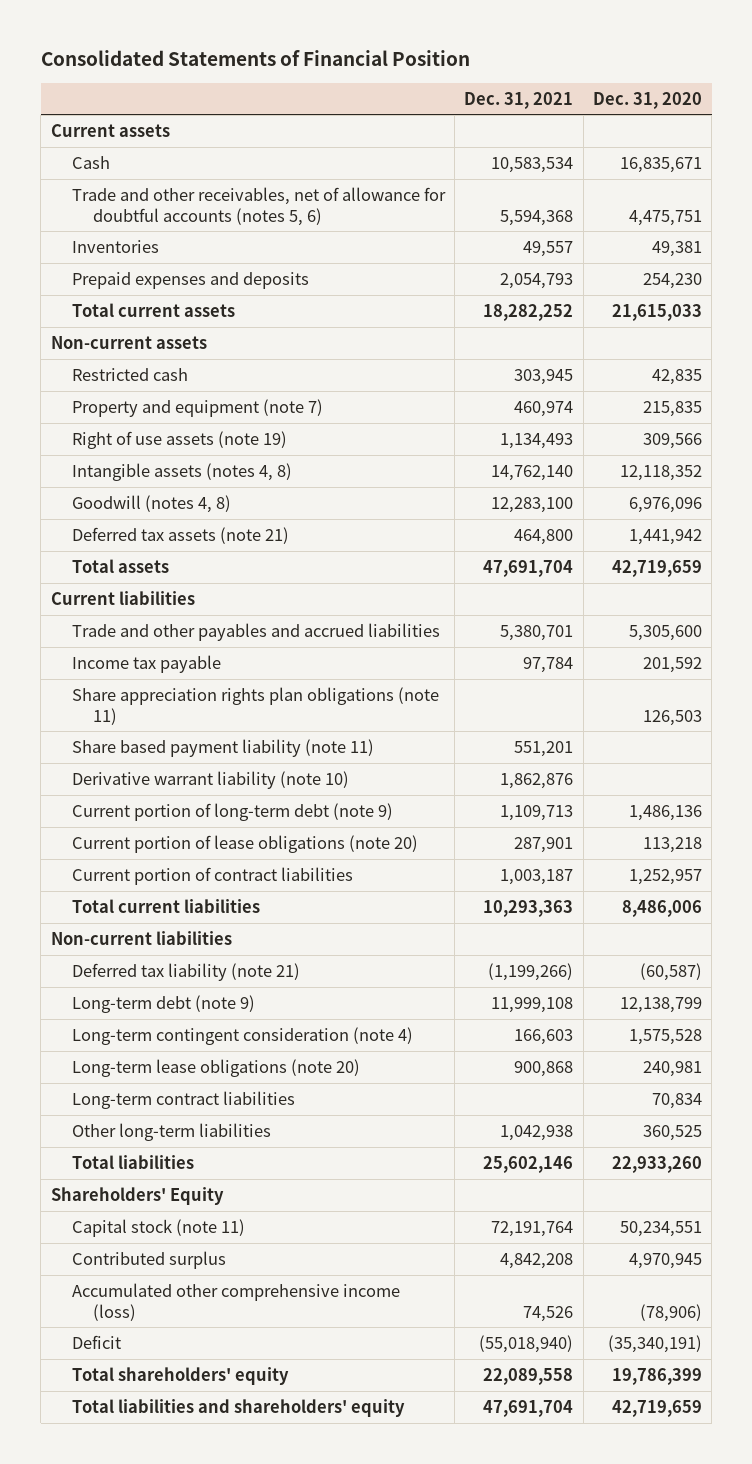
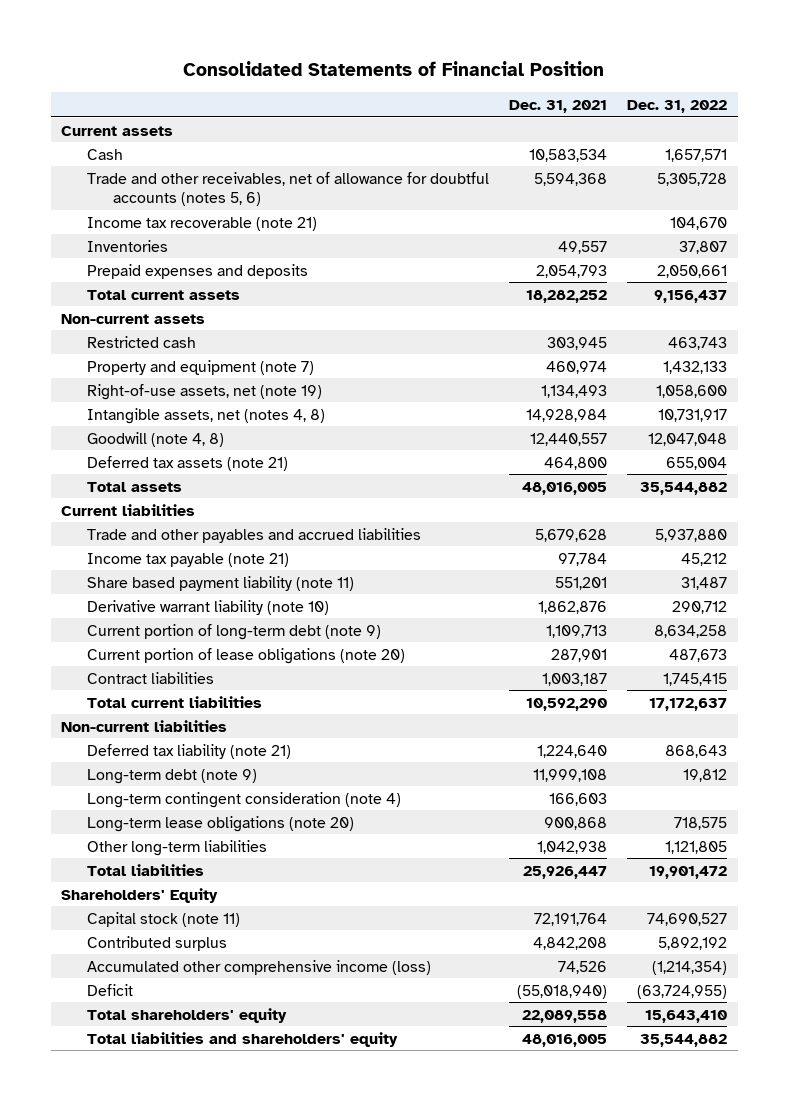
- | Dec. 31, 2021 | Dec. 31, 2020
+ | Dec. 31, 2021 | Dec. 31, 2022
+ Income tax recoverable (note 21) | | 104,670
- Right of use assets (note 19) | 1,134,493 | 309,566
- Intangible assets (notes 4, 8) | 14,762,140 | 12,118,352
- Goodwill (notes 4, 8) | 12,283,100 | 6,976,096
+ Right-of-use assets, net (note 19) | 1,134,493 | 1,058,600
+ Intangible assets, net (notes 4, 8) | 14,928,984 | 10,731,917
+ Goodwill (note 4, 8) | 12,440,557 | 12,047,048
- Total assets | 47,691,704 | 42,719,659
+ Total assets | 48,016,005 | 35,544,882
- Trade and other payables and accrued liabilities | 5,380,701 | 5,305,600
- Income tax payable | 97,784 | 201,592
- Share appreciation rights plan obligations (note 11) | | 126,503
+ Trade and other payables and accrued liabilities | 5,679,628 | 5,937,880
+ Income tax payable (note 21) | 97,784 | 45,212
- Current portion of contract liabilities | 1,003,187 | 1,252,957
- Total current liabilities | 10,293,363 | 8,486,006
+ Contract liabilities | 1,003,187 | 1,745,415
+ Total current liabilities | 10,592,290 | 17,172,637
- Deferred tax liability (note 21) | (1,199,266) | (60,587)
+ Deferred tax liability (note 21) | 1,224,640 | 868,643
- Long-term contract liabilities | | 70,834
- Total liabilities | 25,602,146 | 22,933,260
+ Total liabilities | 25,926,447 | 19,901,472
- Total liabilities and shareholders' equity | 47,691,704 | 42,719,659
+ Total liabilities and shareholders' equity | 48,016,005 | 35,544,882

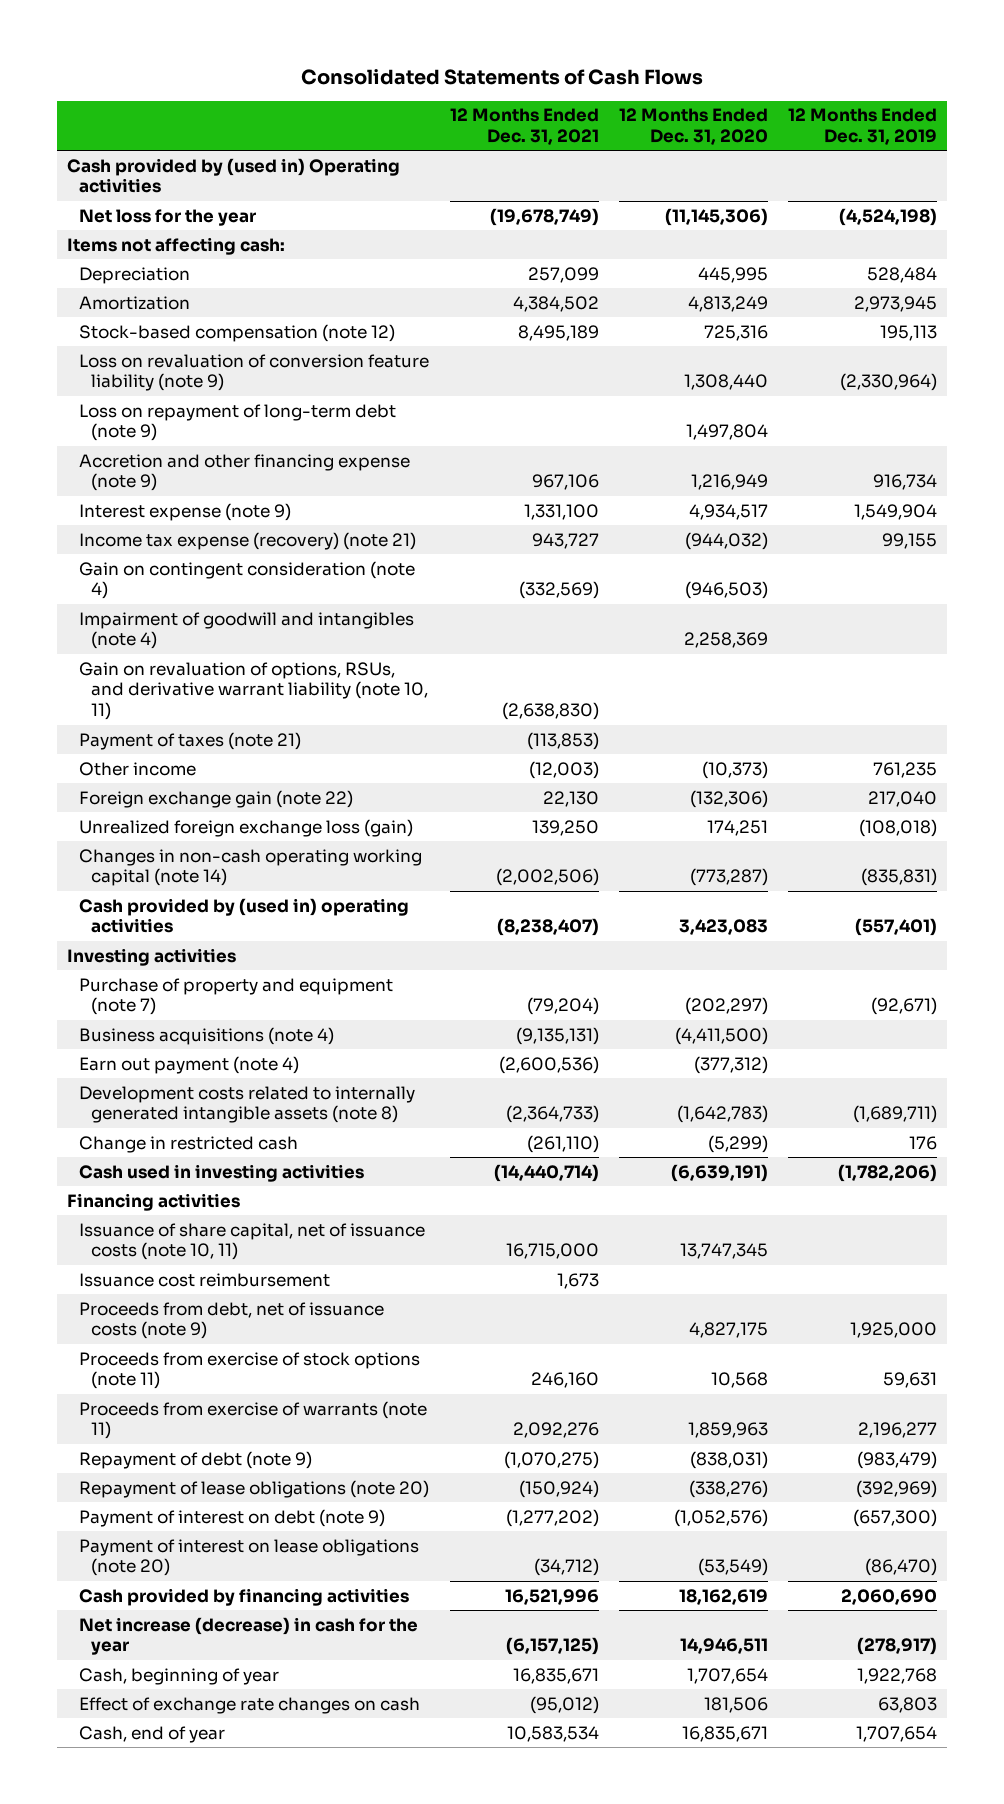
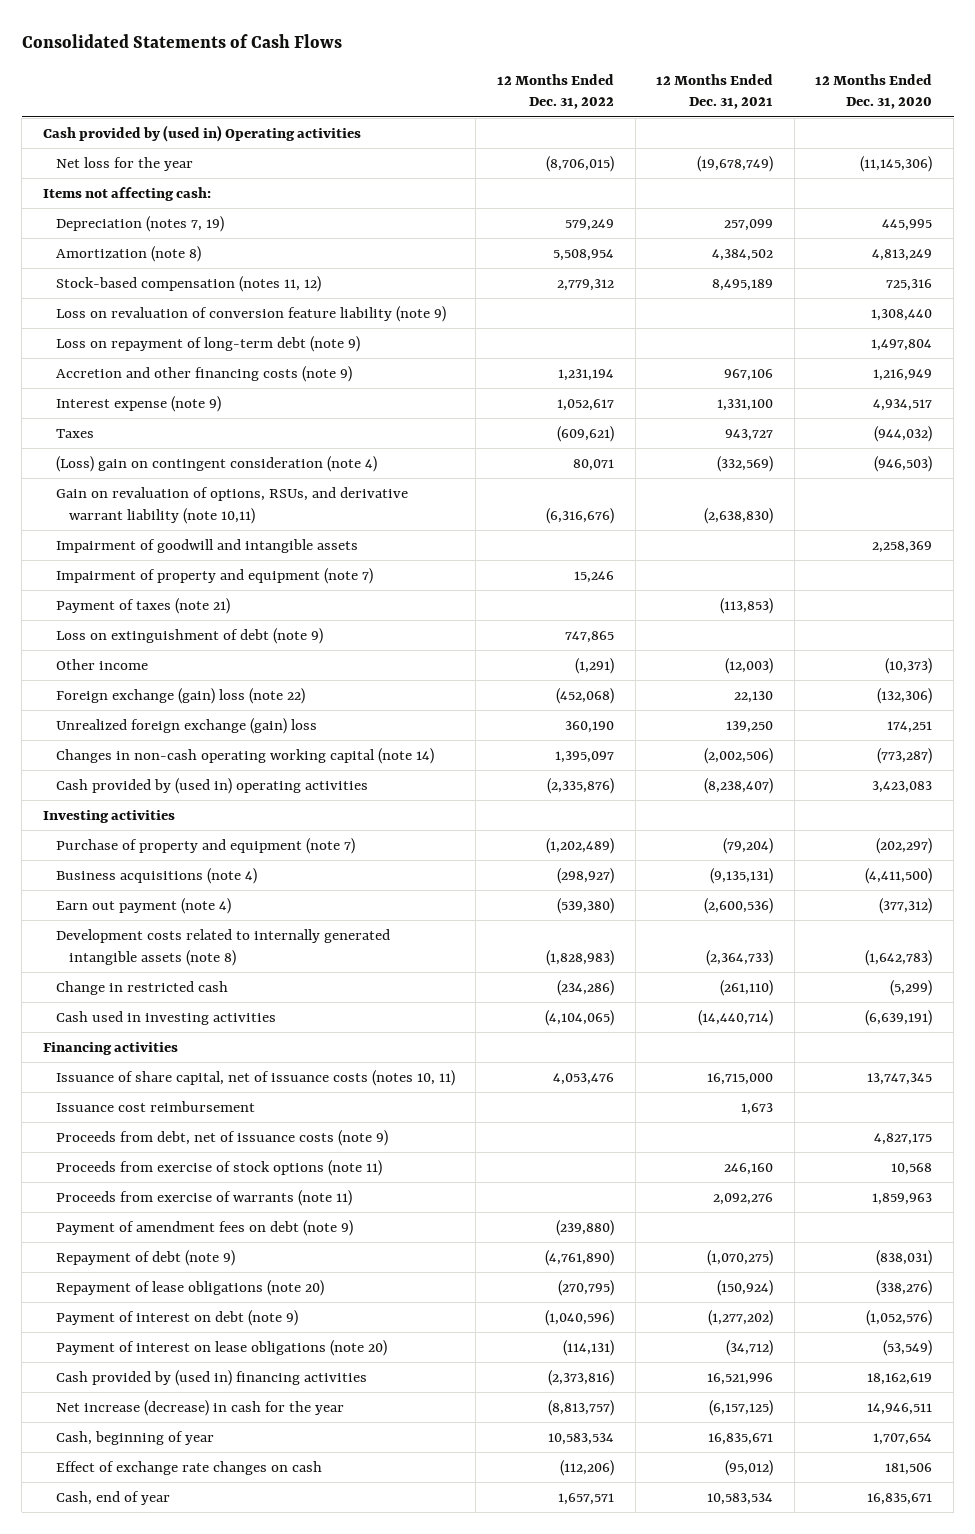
- | 12 Months Ended Dec. 31, 2021 | 12 Months Ended Dec. 31, 2020 | 12 Months Ended Dec. 31, 2019
+ | 12 Months Ended Dec. 31, 2022 | 12 Months Ended Dec. 31, 2021 | 12 Months Ended Dec. 31, 2020
- Depreciation | 257,099 | 445,995 | 528,484
- Amortization | 4,384,502 | 4,813,249 | 2,973,945
- Stock-based compensation (note 12) | 8,495,189 | 725,316 | 195,113
+ Depreciation (notes 7, 19) | 579,249 | 257,099 | 445,995
+ Amortization (note 8) | 5,508,954 | 4,384,502 | 4,813,249
+ Stock-based compensation (notes 11, 12) | 2,779,312 | 8,495,189 | 725,316
- Accretion and other financing expense (note 9) | 967,106 | 1,216,949 | 916,734
+ Accretion and other financing costs (note 9) | 1,231,194 | 967,106 | 1,216,949
- Income tax expense (recovery) (note 21) | 943,727 | (944,032) | 99,155
- Gain on contingent consideration (note 4) | (332,569) | (946,503) |
- Impairment of goodwill and intangibles (note 4) | | 2,258,369 |
- Gain on revaluation of options, RSUs, and derivative warrant liability (note 10, 11) | (2,638,830) | |
+ Taxes | (609,621) | 943,727 | (944,032)
+ (Loss) gain on contingent consideration (note 4) | 80,071 | (332,569) | (946,503)
+ Gain on revaluation of options, RSUs, and derivative warrant liability (note 10,11) | (6,316,676) | (2,638,830) |
+ Impairment of goodwill and intangible assets | | | 2,258,369
+ Impairment of property and equipment (note 7) | 15,246 | |
+ Loss on extinguishment of debt (note 9) | 747,865 | |
- Foreign exchange gain (note 22) | 22,130 | (132,306) | 217,040
- Unrealized foreign exchange loss (gain) | 139,250 | 174,251 | (108,018)
+ Foreign exchange (gain) loss (note 22) | (452,068) | 22,130 | (132,306)
+ Unrealized foreign exchange (gain) loss | 360,190 | 139,250 | 174,251
- Issuance of share capital, net of issuance costs (note 10, 11) | 16,715,000 | 13,747,345 |
+ Issuance of share capital, net of issuance costs (notes 10, 11) | 4,053,476 | 16,715,000 | 13,747,345
+ Payment of amendment fees on debt (note 9) | (239,880) | |
- Cash provided by financing activities | 16,521,996 | 18,162,619 | 2,060,690
+ Cash provided by (used in) financing activities | (2,373,816) | 16,521,996 | 18,162,619

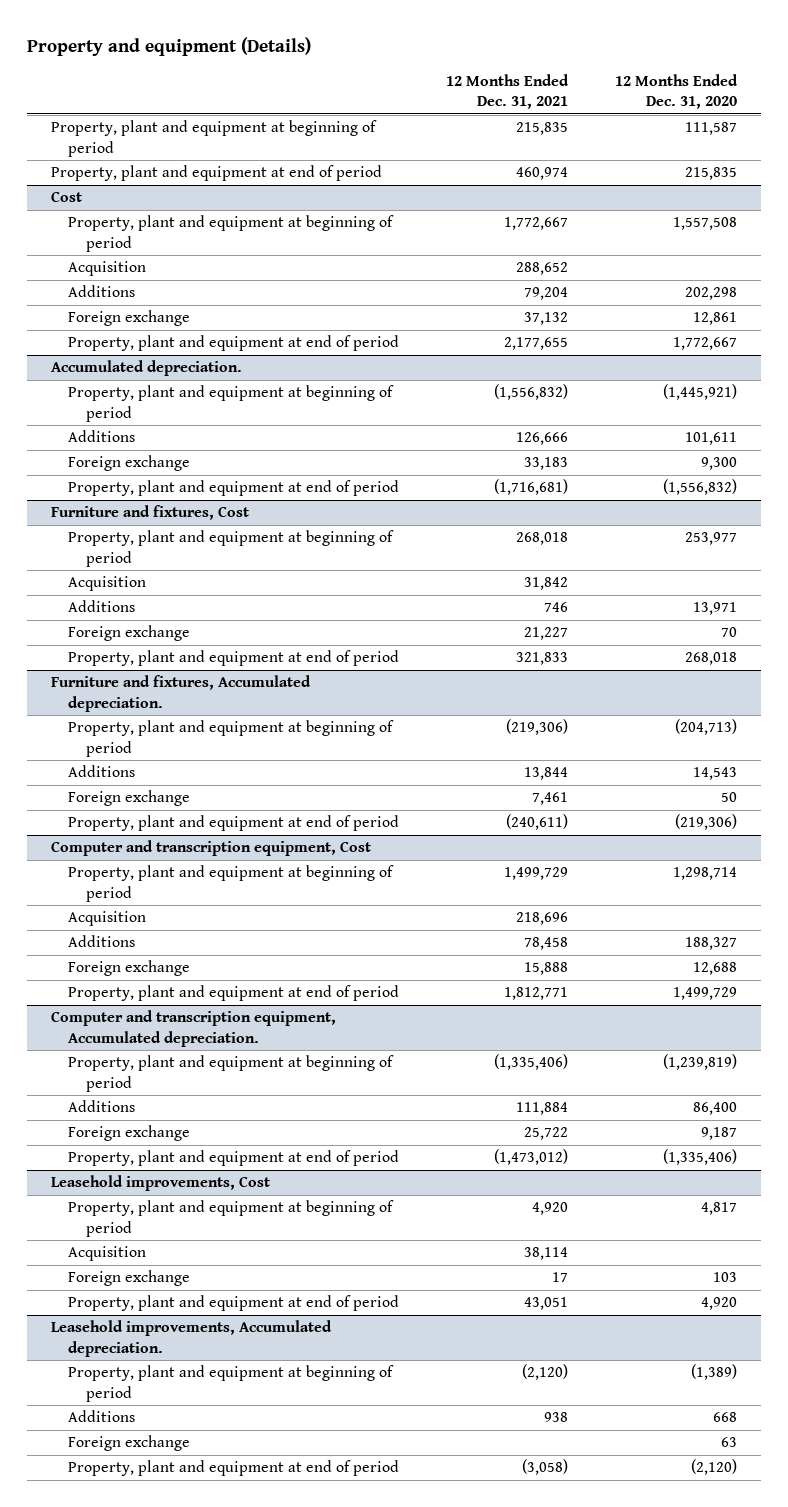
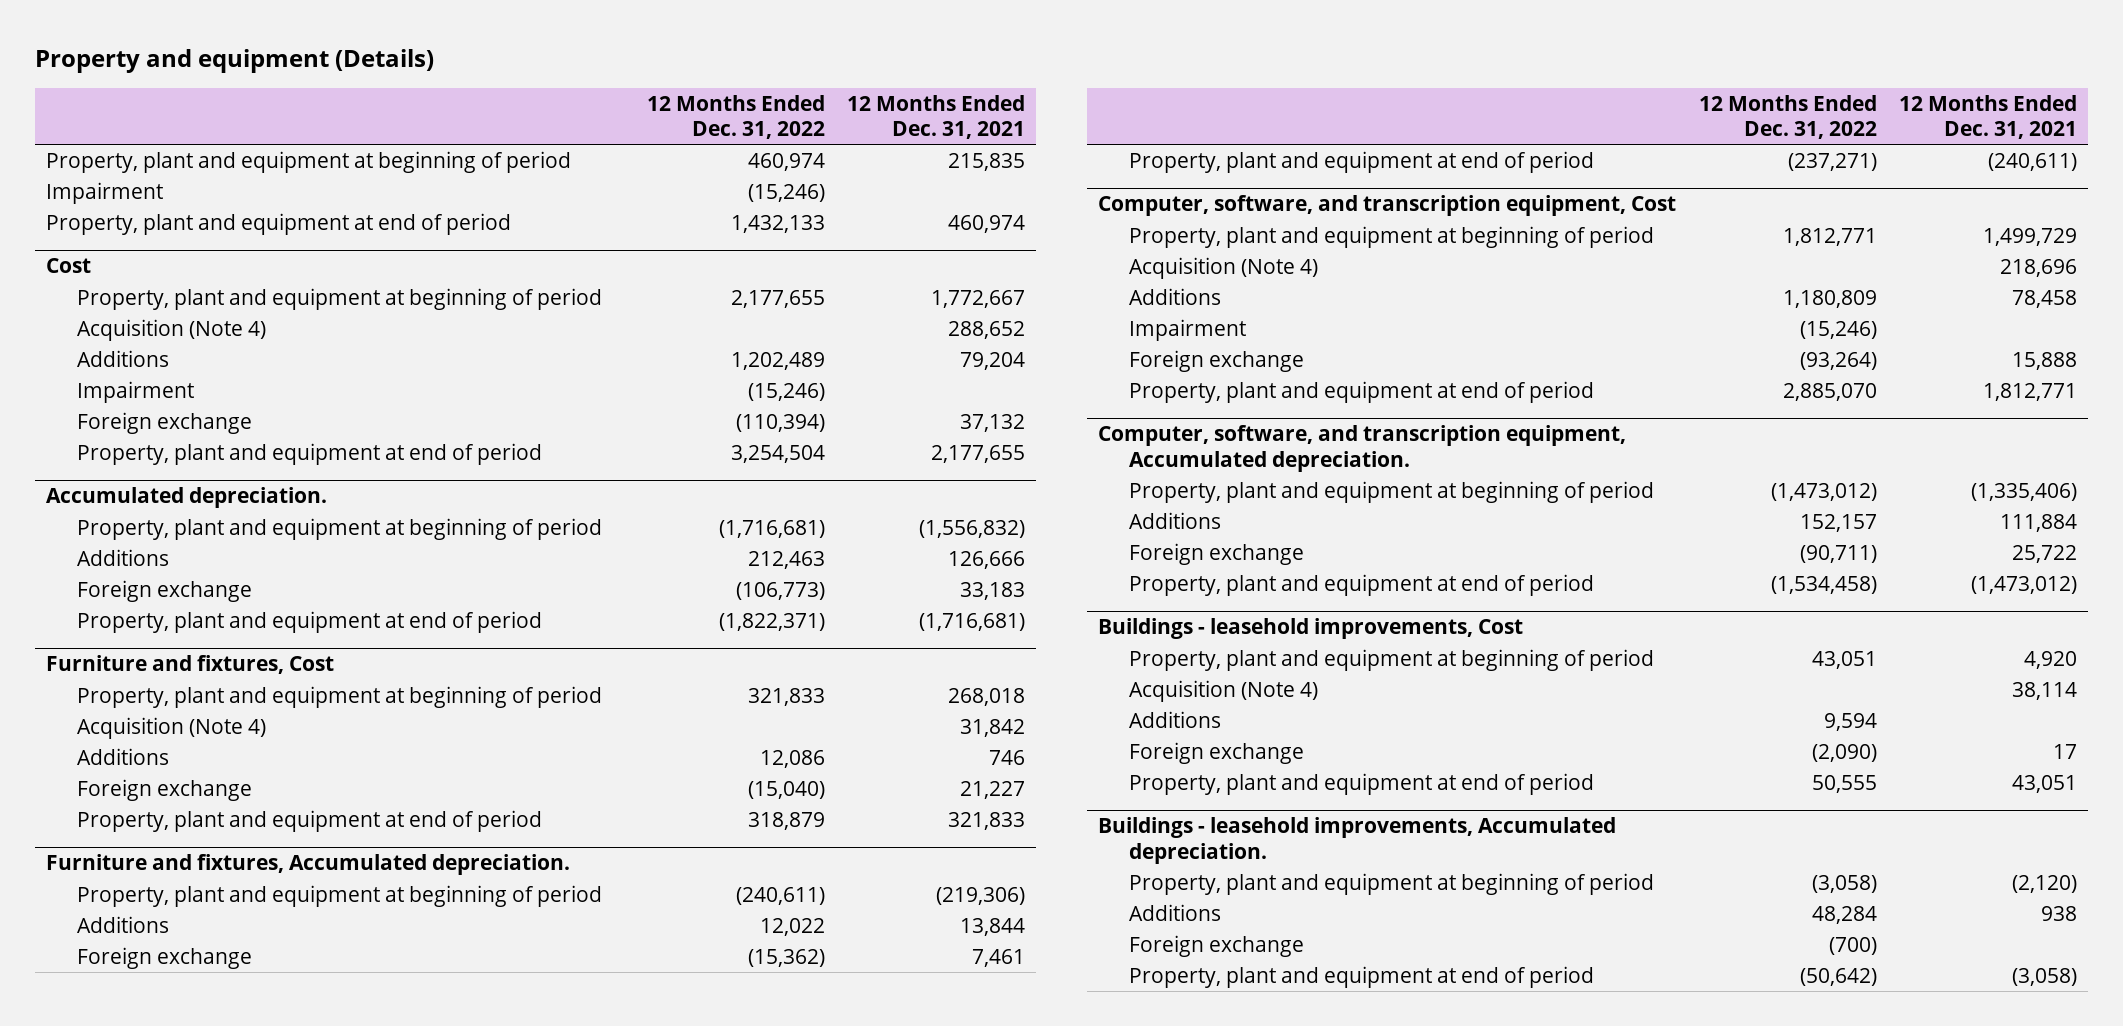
- | 12 Months Ended Dec. 31, 2021 | 12 Months Ended Dec. 31, 2020
+ | 12 Months Ended Dec. 31, 2022 | 12 Months Ended Dec. 31, 2021
+ Impairment | (15,246) |
@ Cost
- Acquisition | 288,652 |
+ Acquisition (Note 4) | | 288,652
+ Impairment | (15,246) |
@ Furniture and fixtures, Cost
- Acquisition | 31,842 |
+ Acquisition (Note 4) | | 31,842
- Computer and transcription equipment, Cost
+ Computer, software, and transcription equipment, Cost
- Acquisition | 218,696 |
+ Acquisition (Note 4) | | 218,696
+ Impairment | (15,246) |
- Computer and transcription equipment, Accumulated depreciation.
+ Computer, software, and transcription equipment, Accumulated depreciation.
- Leasehold improvements, Cost
+ Buildings - leasehold improvements, Cost
- Acquisition | 38,114 |
+ Acquisition (Note 4) | | 38,114
+ Additions | 9,594 |
- Leasehold improvements, Accumulated depreciation.
+ Buildings - leasehold improvements, Accumulated depreciation.

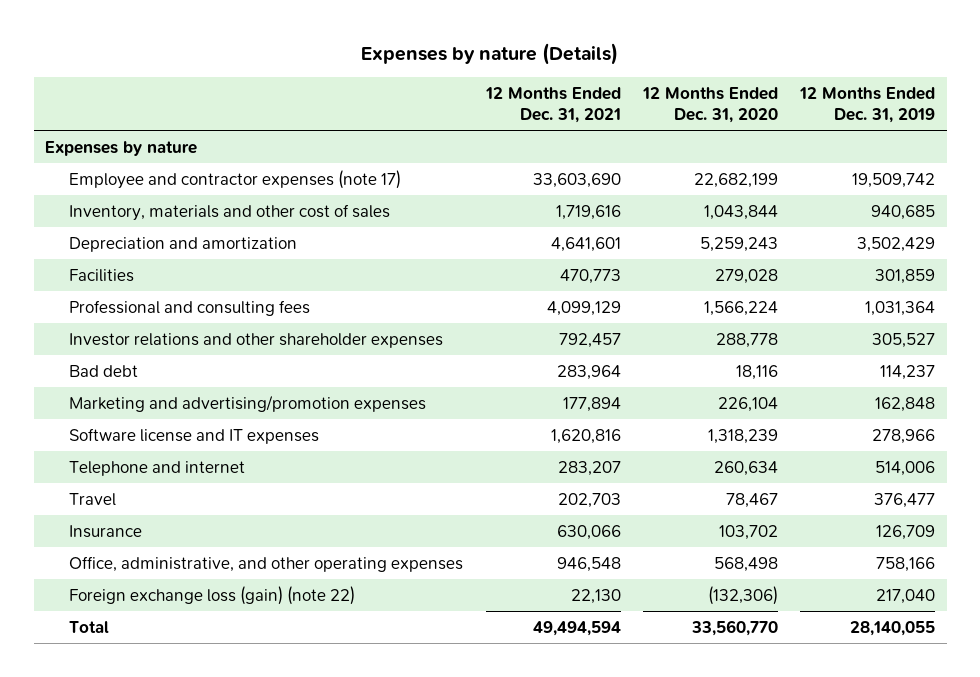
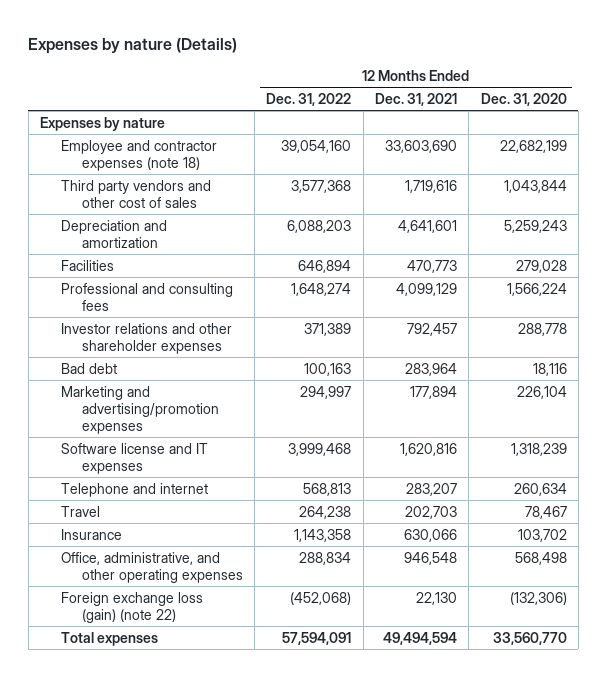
- | 12 Months Ended Dec. 31, 2021 | 12 Months Ended Dec. 31, 2020 | 12 Months Ended Dec. 31, 2019
+ | 12 Months Ended Dec. 31, 2022 | 12 Months Ended Dec. 31, 2021 | 12 Months Ended Dec. 31, 2020
- Employee and contractor expenses (note 17) | 33,603,690 | 22,682,199 | 19,509,742
- Inventory, materials and other cost of sales | 1,719,616 | 1,043,844 | 940,685
+ Employee and contractor expenses (note 18) | 39,054,160 | 33,603,690 | 22,682,199
+ Third party vendors and other cost of sales | 3,577,368 | 1,719,616 | 1,043,844
- Total | 49,494,594 | 33,560,770 | 28,140,055
+ Total expenses | 57,594,091 | 49,494,594 | 33,560,770

